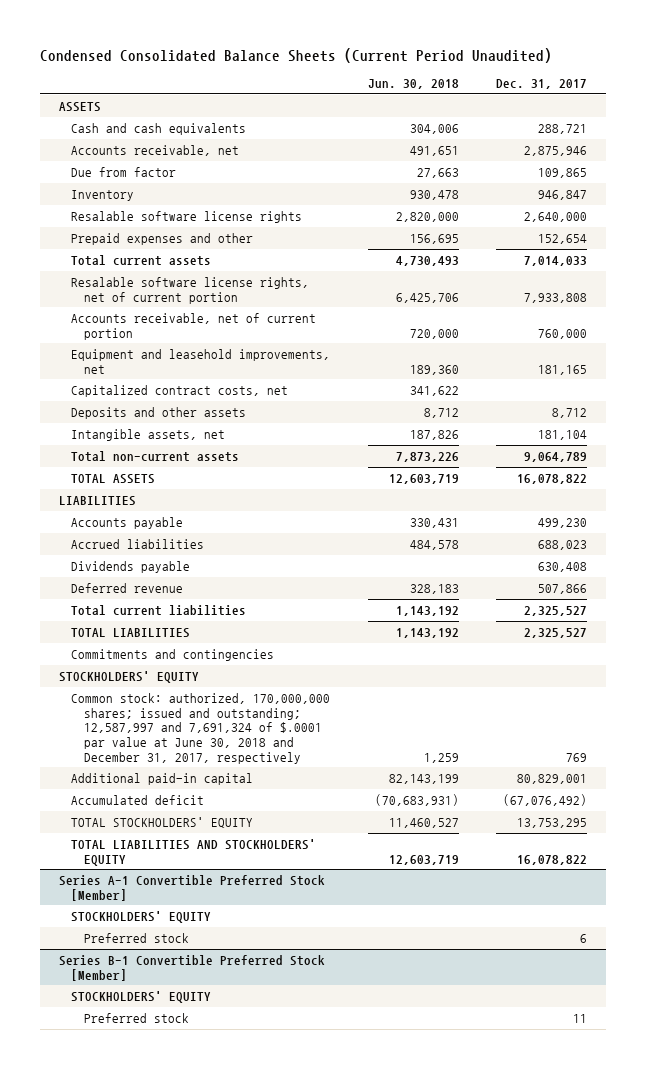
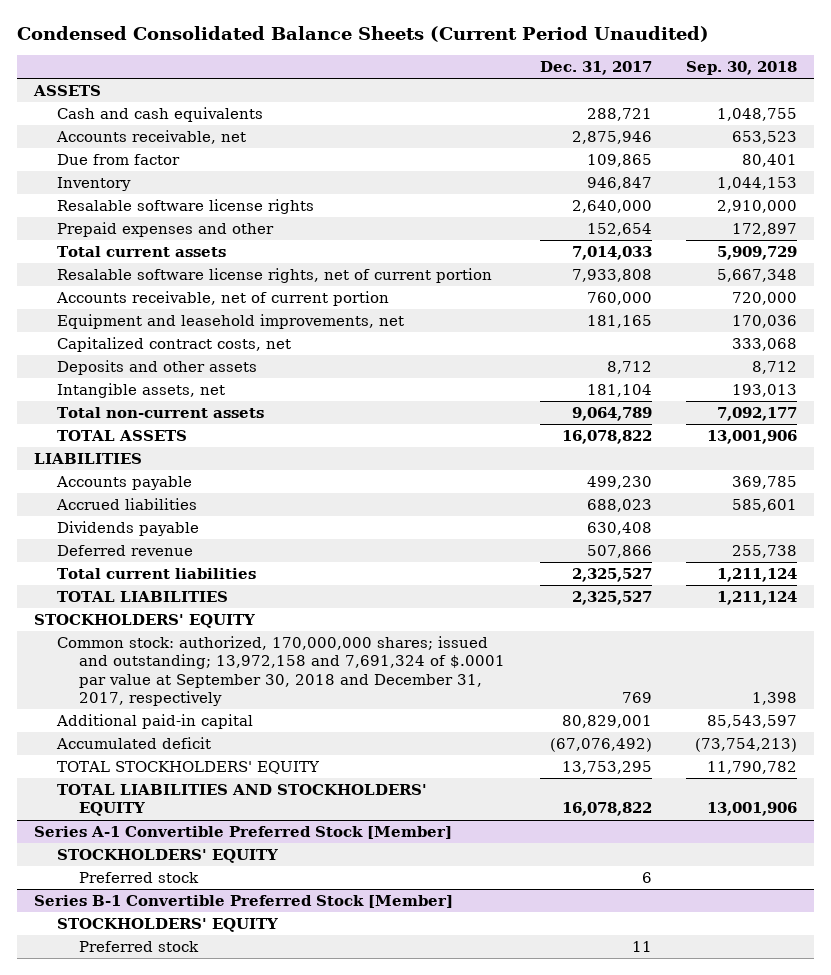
- | Jun. 30, 2018 | Dec. 31, 2017
+ | Dec. 31, 2017 | Sep. 30, 2018
- Commitments and contingencies
- Common stock: authorized, 170,000,000 shares; issued and outstanding; 12,587,997 and 7,691,324 of $.0001 par value at June 30, 2018 and December 31, 2017, respectively | 1,259 | 769
+ Common stock: authorized, 170,000,000 shares; issued and outstanding; 13,972,158 and 7,691,324 of $.0001 par value at September 30, 2018 and December 31, 2017, respectively | 769 | 1,398

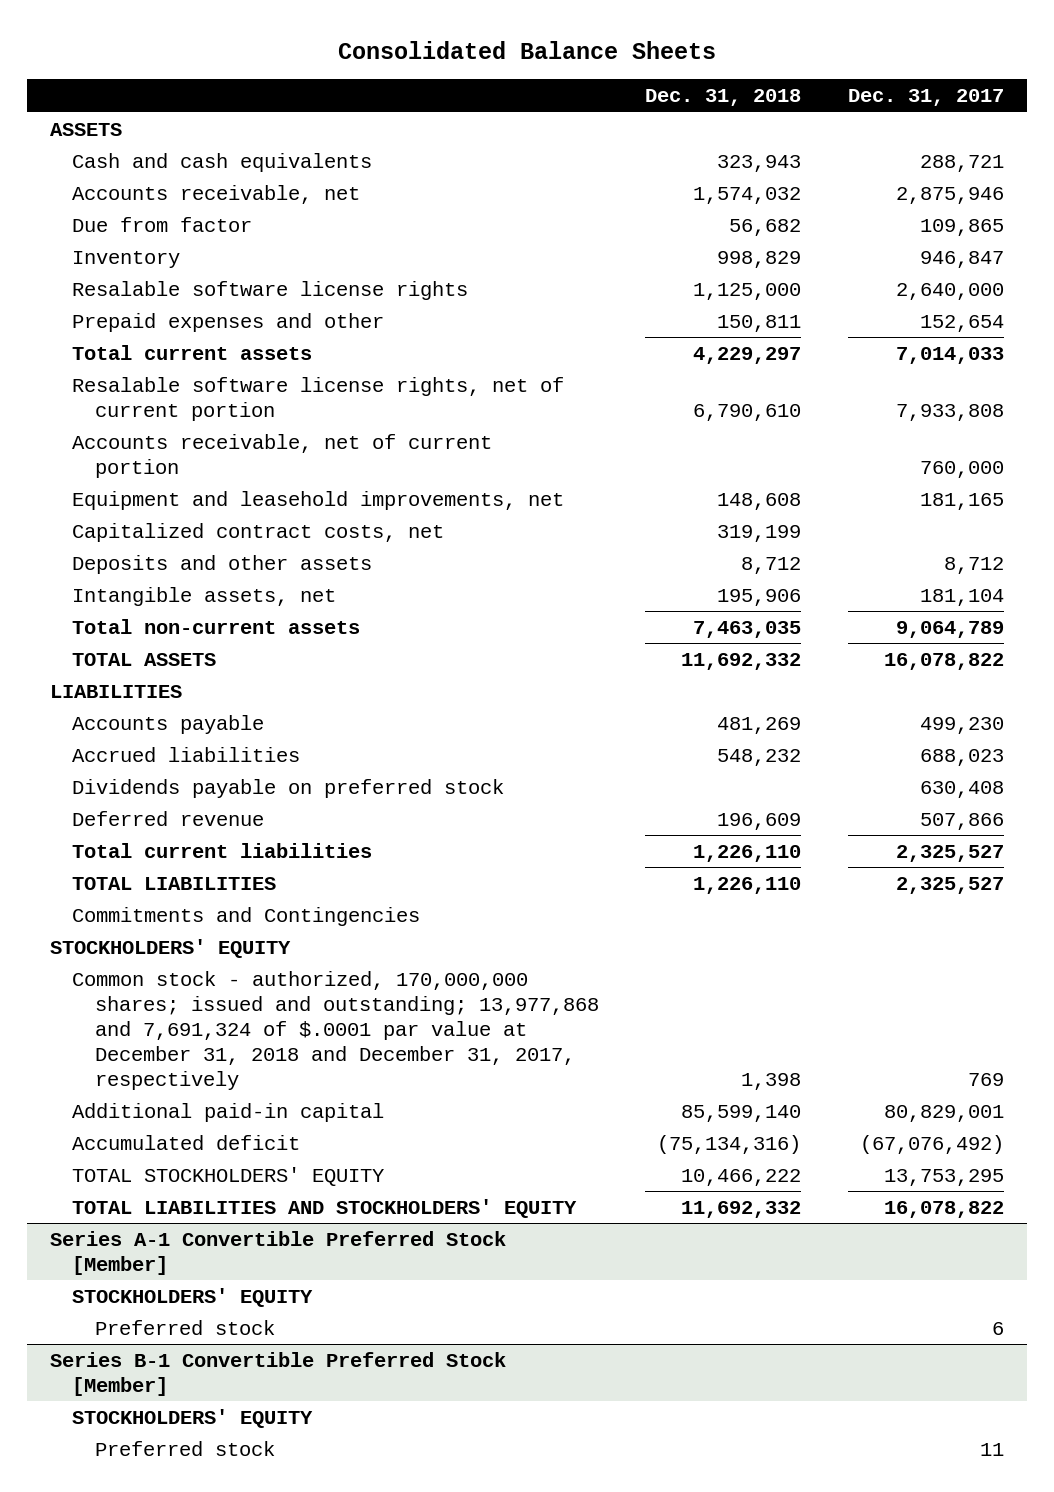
- Condensed Consolidated Balance Sheets (Current Period Unaudited)
+ Consolidated Balance Sheets
- | Dec. 31, 2017 | Sep. 30, 2018
+ | Dec. 31, 2018 | Dec. 31, 2017
- Dividends payable | 630,408 |
+ Dividends payable on preferred stock | | 630,408
+ Commitments and Contingencies
- Common stock: authorized, 170,000,000 shares; issued and outstanding; 13,972,158 and 7,691,324 of $.0001 par value at September 30, 2018 and December 31, 2017, respectively | 769 | 1,398
+ Common stock - authorized, 170,000,000 shares; issued and outstanding; 13,977,868 and 7,691,324 of $.0001 par value at December 31, 2018 and December 31, 2017, respectively | 1,398 | 769

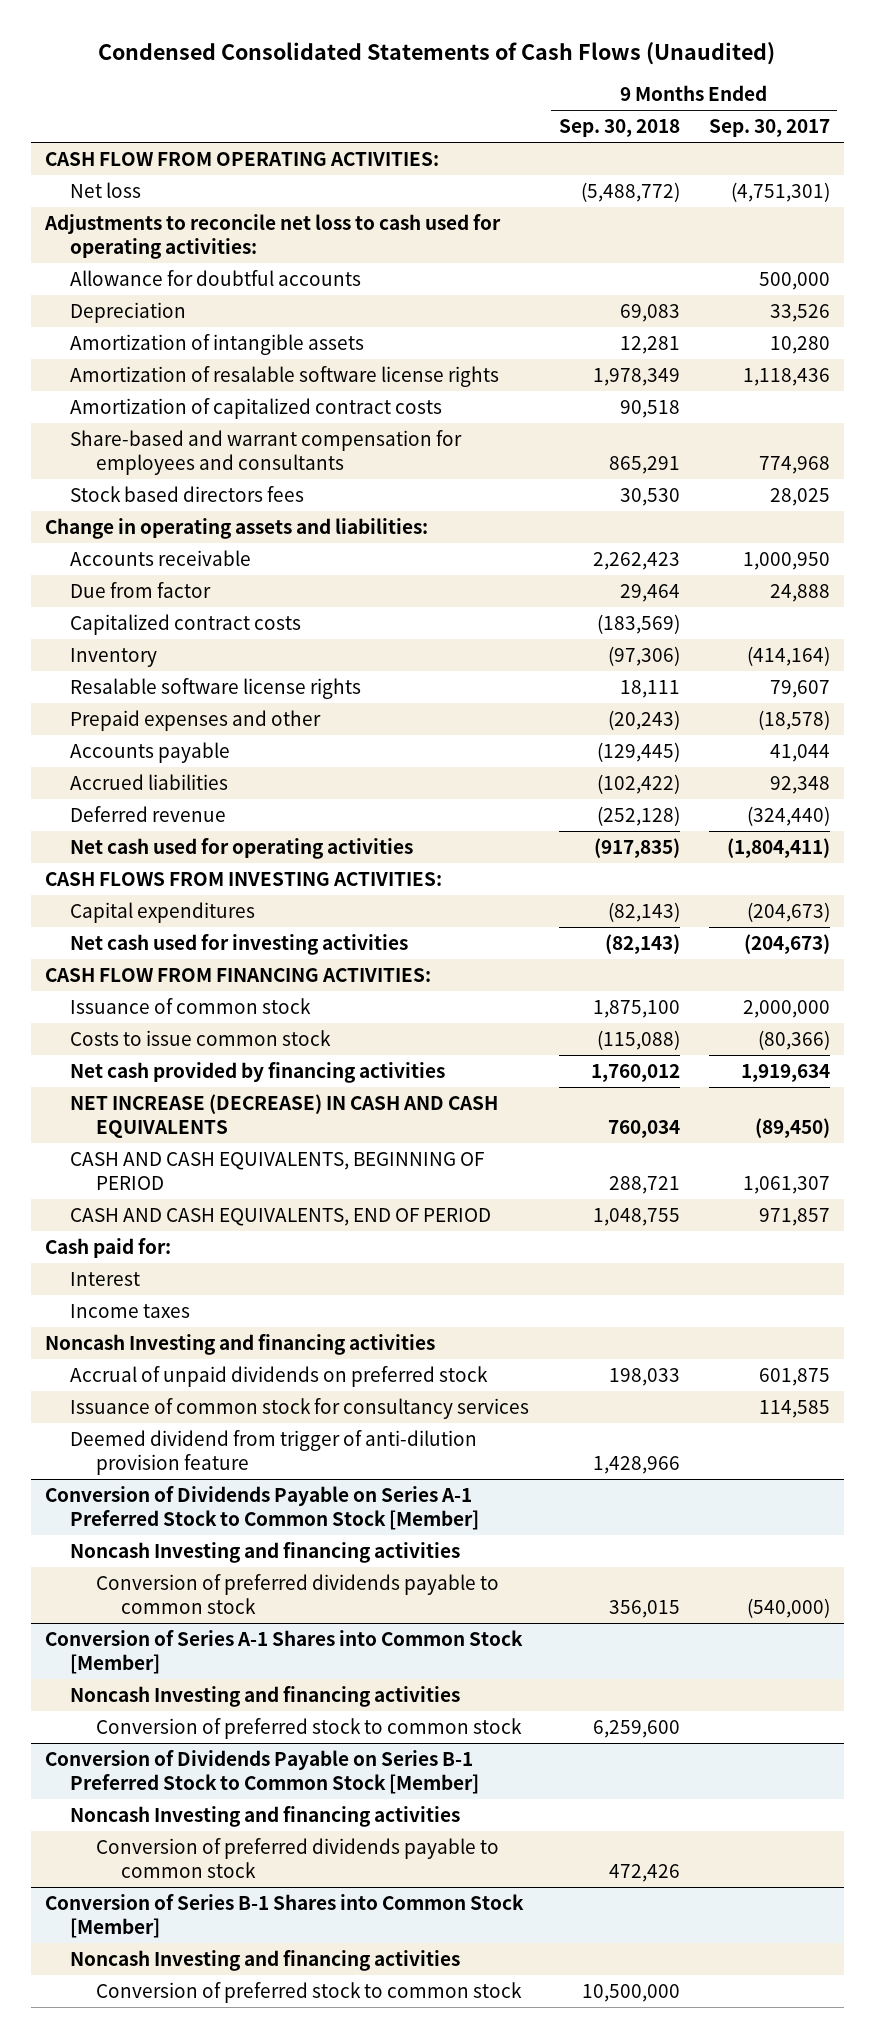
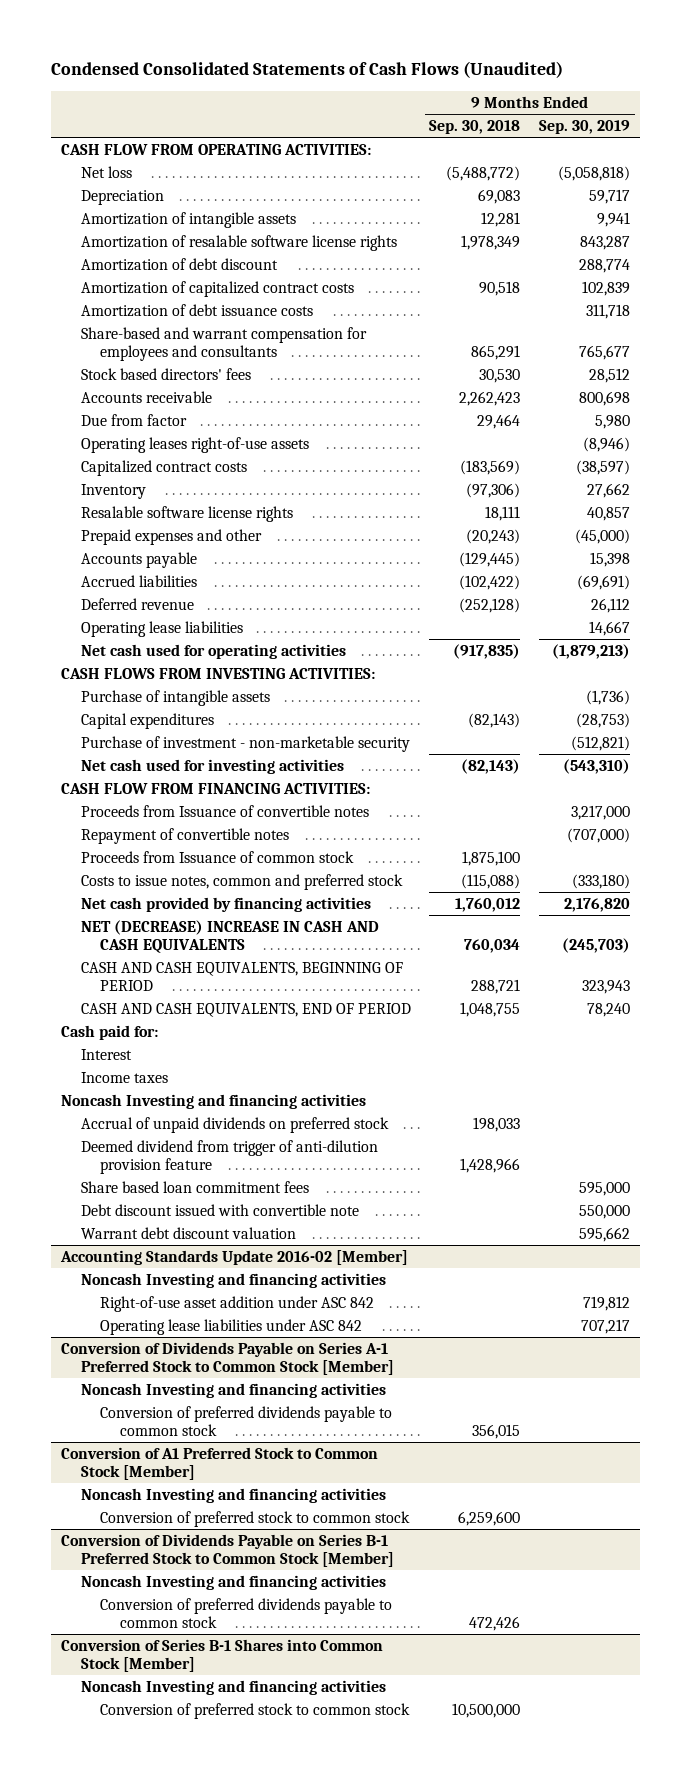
- | 9 Months Ended Sep. 30, 2018 | 9 Months Ended Sep. 30, 2017
+ | 9 Months Ended Sep. 30, 2018 | 9 Months Ended Sep. 30, 2019
- Adjustments to reconcile net loss to cash used for operating activities:
- Allowance for doubtful accounts | | 500,000
+ Amortization of debt discount | | 288,774
+ Amortization of debt issuance costs | | 311,718
- Stock based directors fees | 30,530 | 28,025
- Change in operating assets and liabilities:
+ Stock based directors' fees | 30,530 | 28,512
+ Operating leases right-of-use assets | | (8,946)
+ Operating lease liabilities | | 14,667
+ Purchase of intangible assets | | (1,736)
+ Purchase of investment - non-marketable security | | (512,821)
- Issuance of common stock | 1,875,100 | 2,000,000
- Costs to issue common stock | (115,088) | (80,366)
+ Proceeds from Issuance of convertible notes | | 3,217,000
+ Repayment of convertible notes | | (707,000)
+ Proceeds from Issuance of common stock | 1,875,100 |
+ Costs to issue notes, common and preferred stock | (115,088) | (333,180)
- NET INCREASE (DECREASE) IN CASH AND CASH EQUIVALENTS | 760,034 | (89,450)
+ NET (DECREASE) INCREASE IN CASH AND CASH EQUIVALENTS | 760,034 | (245,703)
- Issuance of common stock for consultancy services | | 114,585
+ Share based loan commitment fees | | 595,000
+ Debt discount issued with convertible note | | 550,000
+ Warrant debt discount valuation | | 595,662
+ Accounting Standards Update 2016-02 [Member]
+ Noncash Investing and financing activities
+ Right-of-use asset addition under ASC 842 | | 719,812
+ Operating lease liabilities under ASC 842 | | 707,217
- Conversion of Series A-1 Shares into Common Stock [Member]
+ Conversion of A1 Preferred Stock to Common Stock [Member]

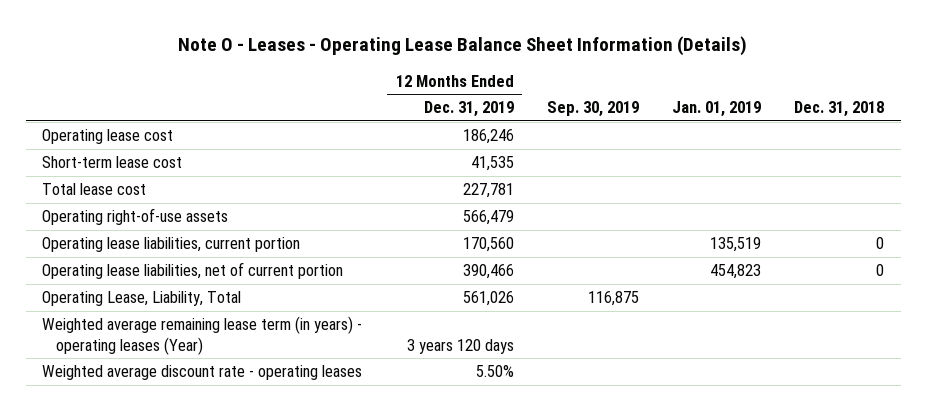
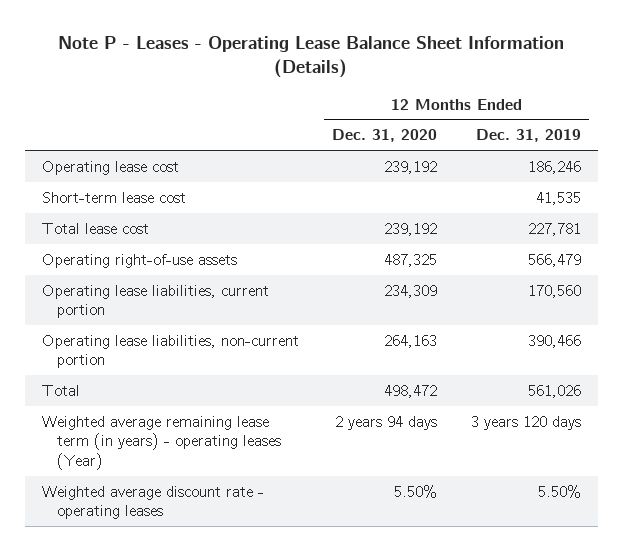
- Note O - Leases - Operating Lease Balance Sheet Information (Details)
+ Note P - Leases - Operating Lease Balance Sheet Information (Details)
- | 12 Months Ended Dec. 31, 2019 | Sep. 30, 2019 | Jan. 01, 2019 | Dec. 31, 2018
+ | 12 Months Ended Dec. 31, 2020 | 12 Months Ended Dec. 31, 2019
- Operating lease liabilities, net of current portion | 390,466 | | 454,823 | 0
- Operating Lease, Liability, Total | 561,026 | 116,875 | |
+ Operating lease liabilities, non-current portion | 264,163 | 390,466
+ Total | 498,472 | 561,026

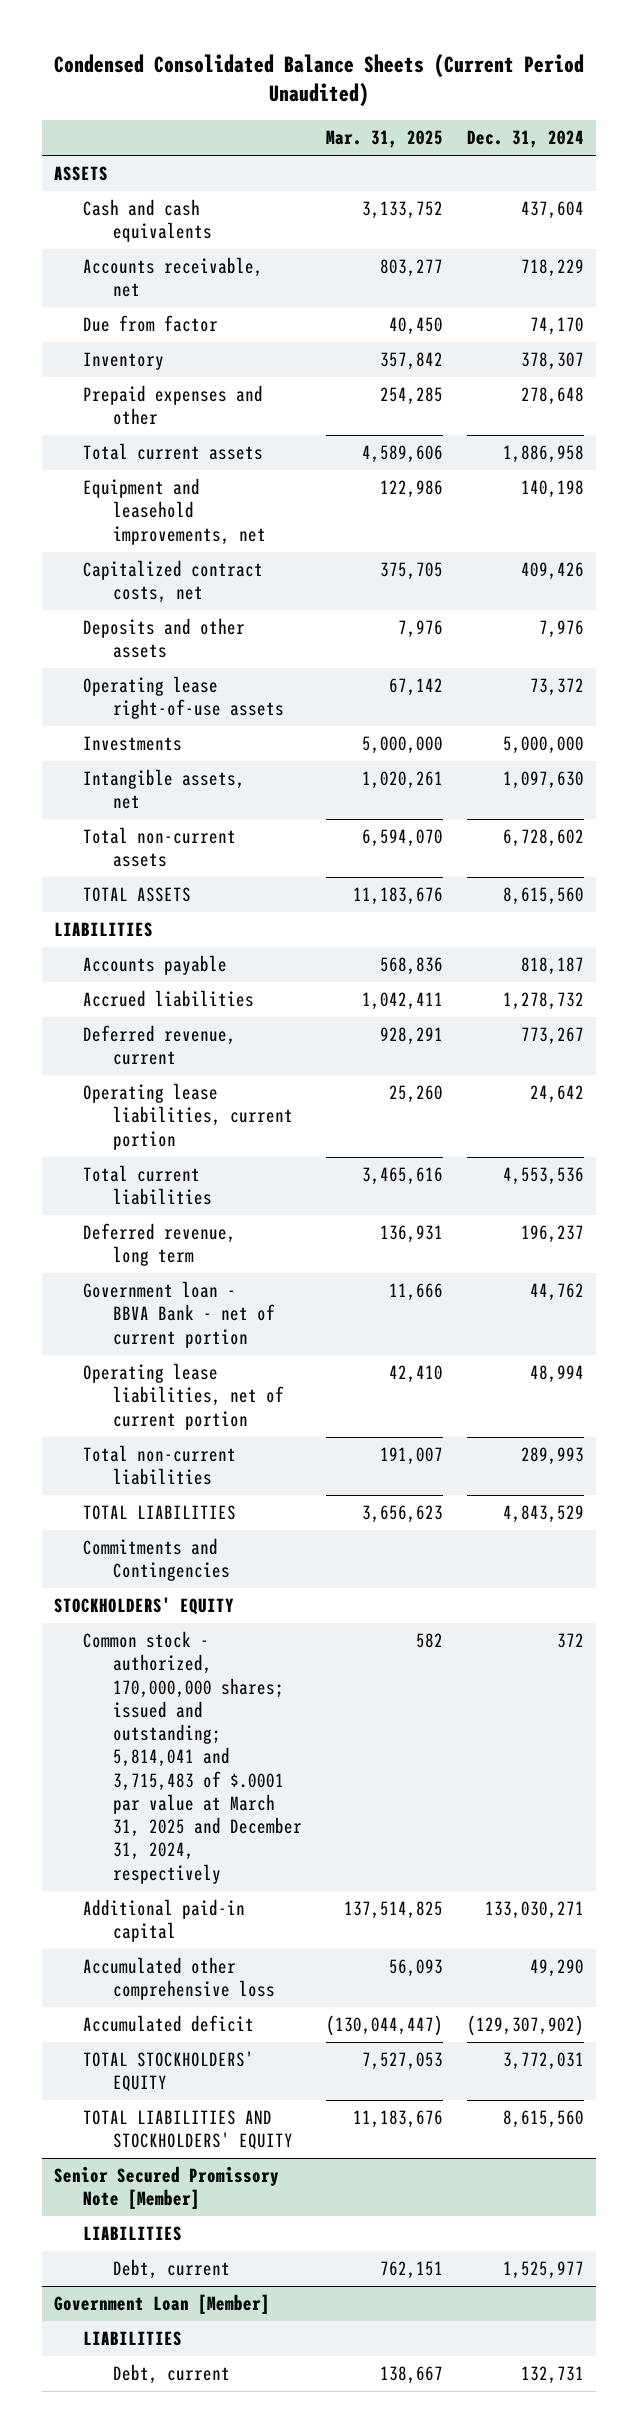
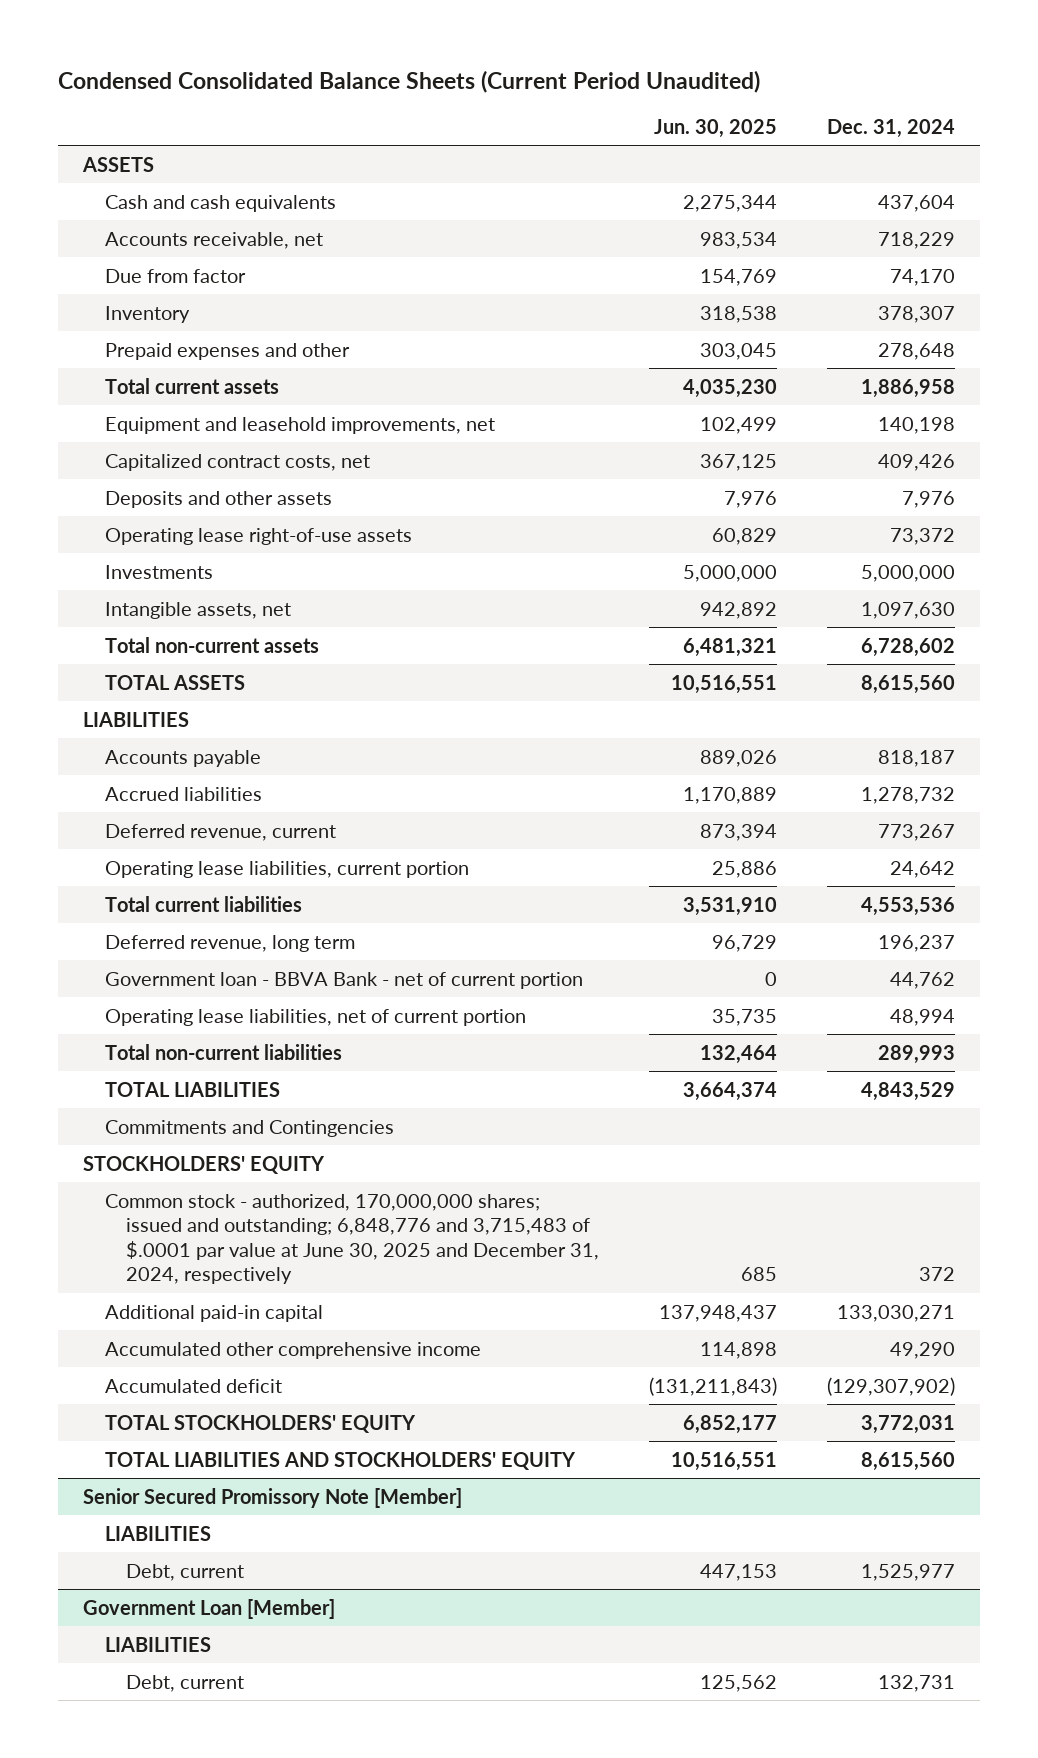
- | Mar. 31, 2025 | Dec. 31, 2024
+ | Jun. 30, 2025 | Dec. 31, 2024
- Common stock - authorized, 170,000,000 shares; issued and outstanding; 5,814,041 and 3,715,483 of $.0001 par value at March 31, 2025 and December 31, 2024, respectively | 582 | 372
+ Common stock - authorized, 170,000,000 shares; issued and outstanding; 6,848,776 and 3,715,483 of $.0001 par value at June 30, 2025 and December 31, 2024, respectively | 685 | 372
- Accumulated other comprehensive loss | 56,093 | 49,290
+ Accumulated other comprehensive income | 114,898 | 49,290

